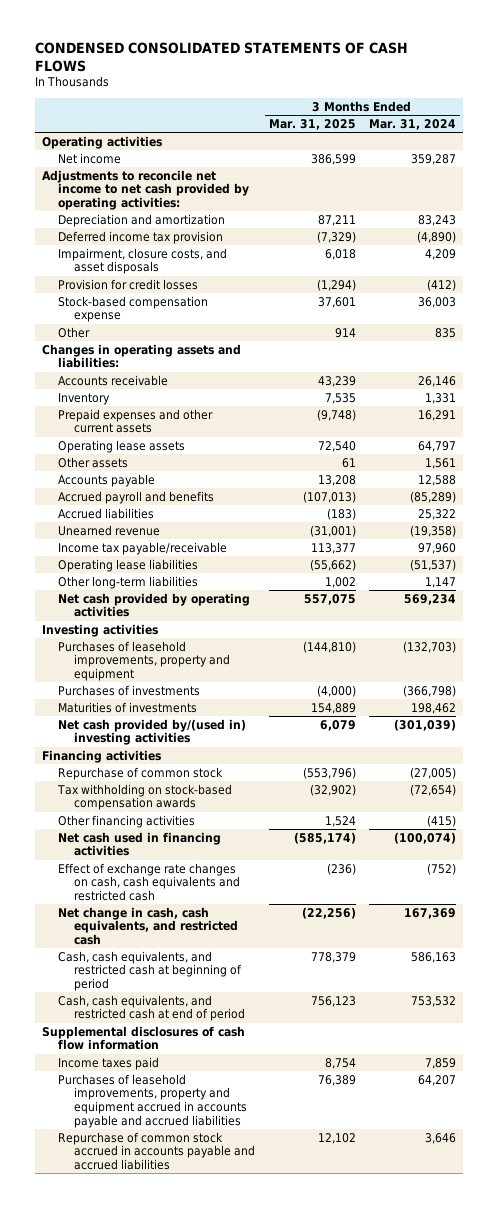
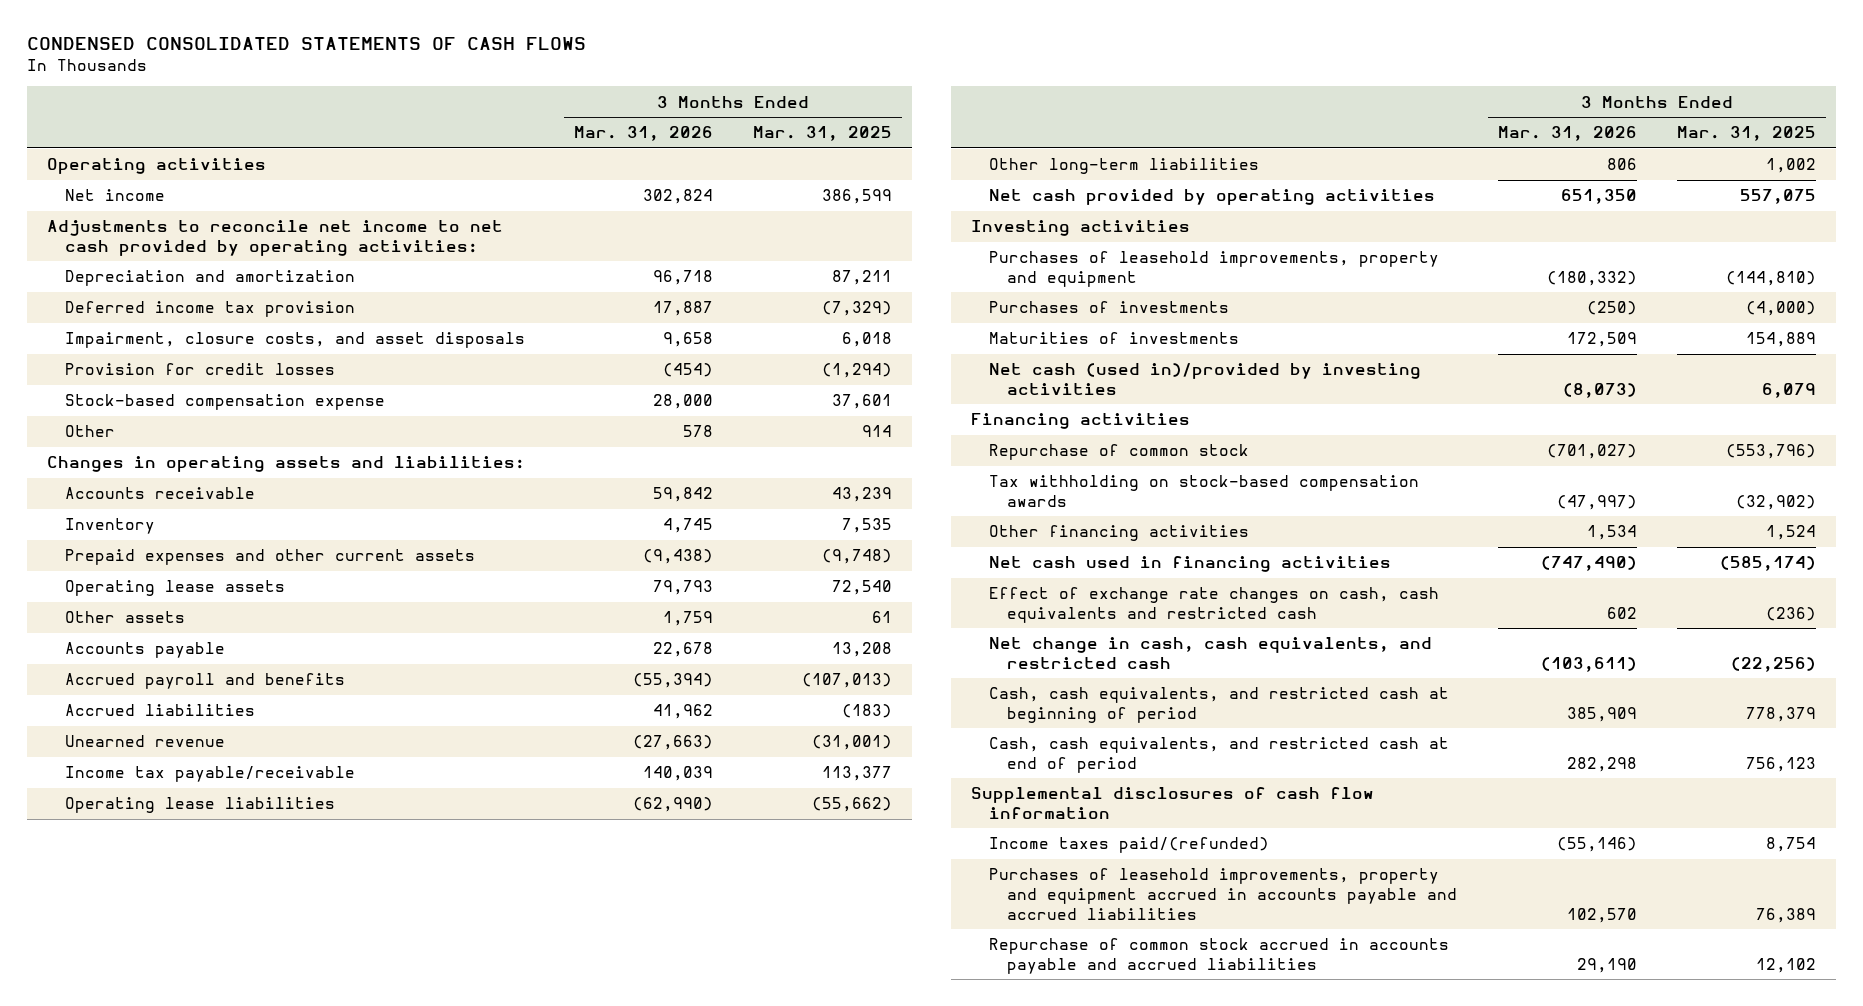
- | 3 Months Ended Mar. 31, 2025 | 3 Months Ended Mar. 31, 2024
+ | 3 Months Ended Mar. 31, 2026 | 3 Months Ended Mar. 31, 2025
- Net cash provided by/(used in) investing activities | 6,079 | (301,039)
+ Net cash (used in)/provided by investing activities | (8,073) | 6,079
- Income taxes paid | 8,754 | 7,859
+ Income taxes paid/(refunded) | (55,146) | 8,754

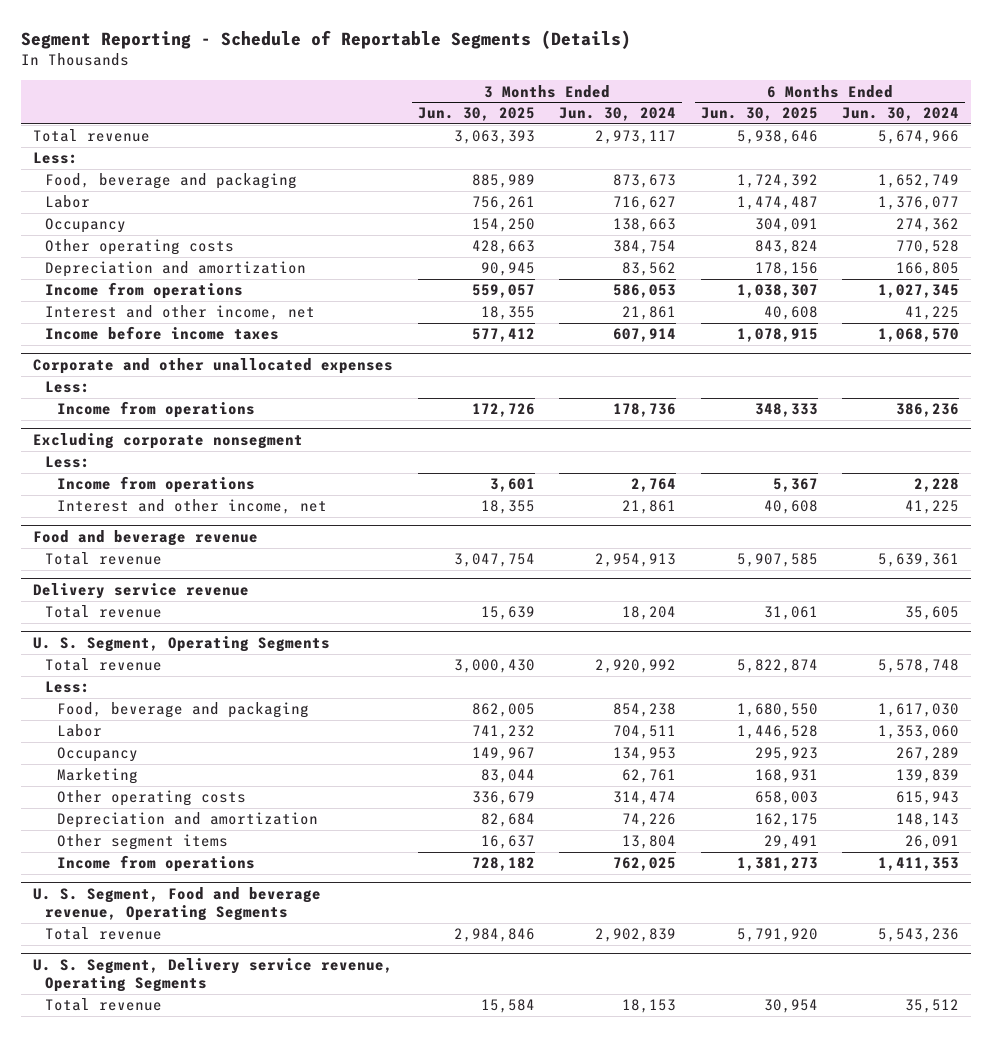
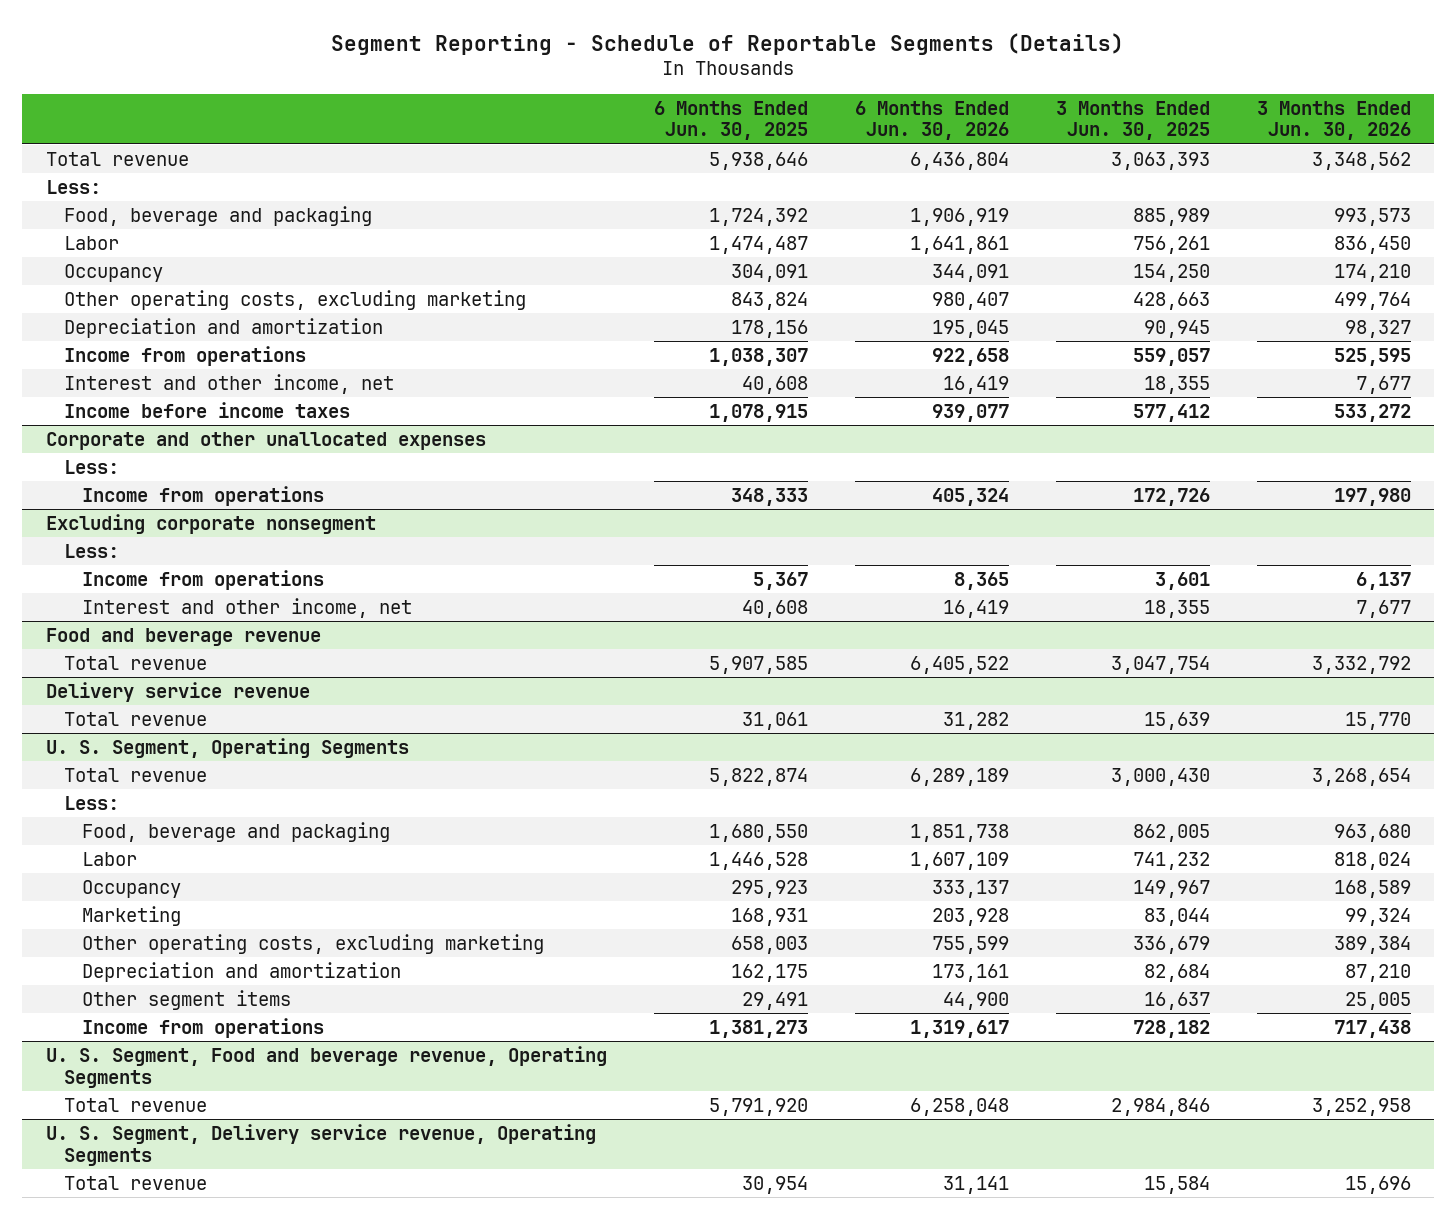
- | 3 Months Ended Jun. 30, 2025 | 3 Months Ended Jun. 30, 2024 | 6 Months Ended Jun. 30, 2025 | 6 Months Ended Jun. 30, 2024
+ | 6 Months Ended Jun. 30, 2025 | 6 Months Ended Jun. 30, 2026 | 3 Months Ended Jun. 30, 2025 | 3 Months Ended Jun. 30, 2026
- Other operating costs | 428,663 | 384,754 | 843,824 | 770,528
+ Other operating costs, excluding marketing | 843,824 | 980,407 | 428,663 | 499,764
@ U. S. Segment, Operating Segments
- Other operating costs | 336,679 | 314,474 | 658,003 | 615,943
+ Other operating costs, excluding marketing | 658,003 | 755,599 | 336,679 | 389,384

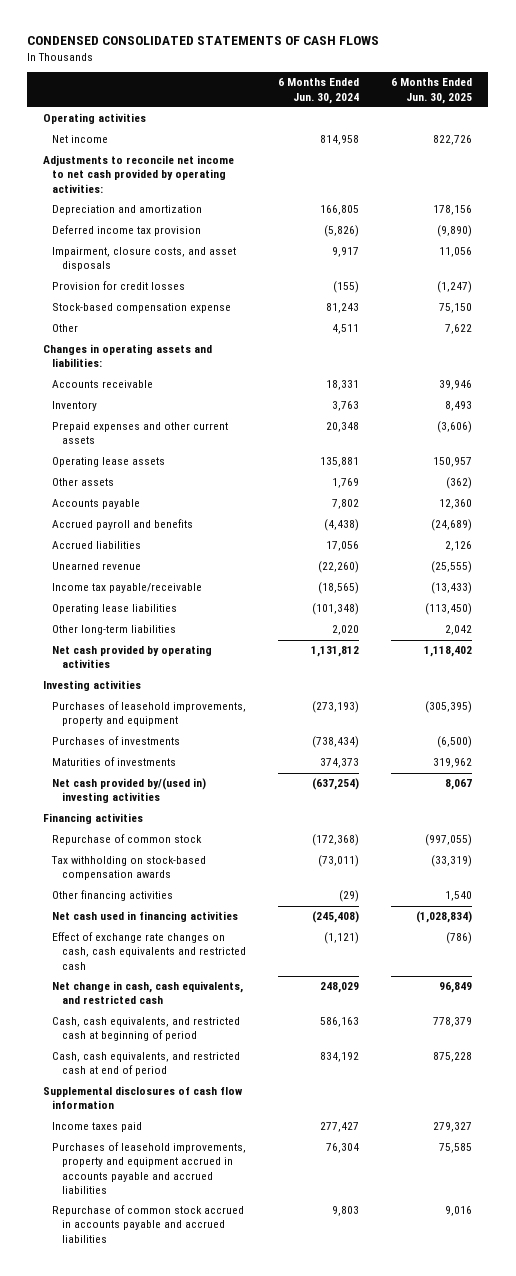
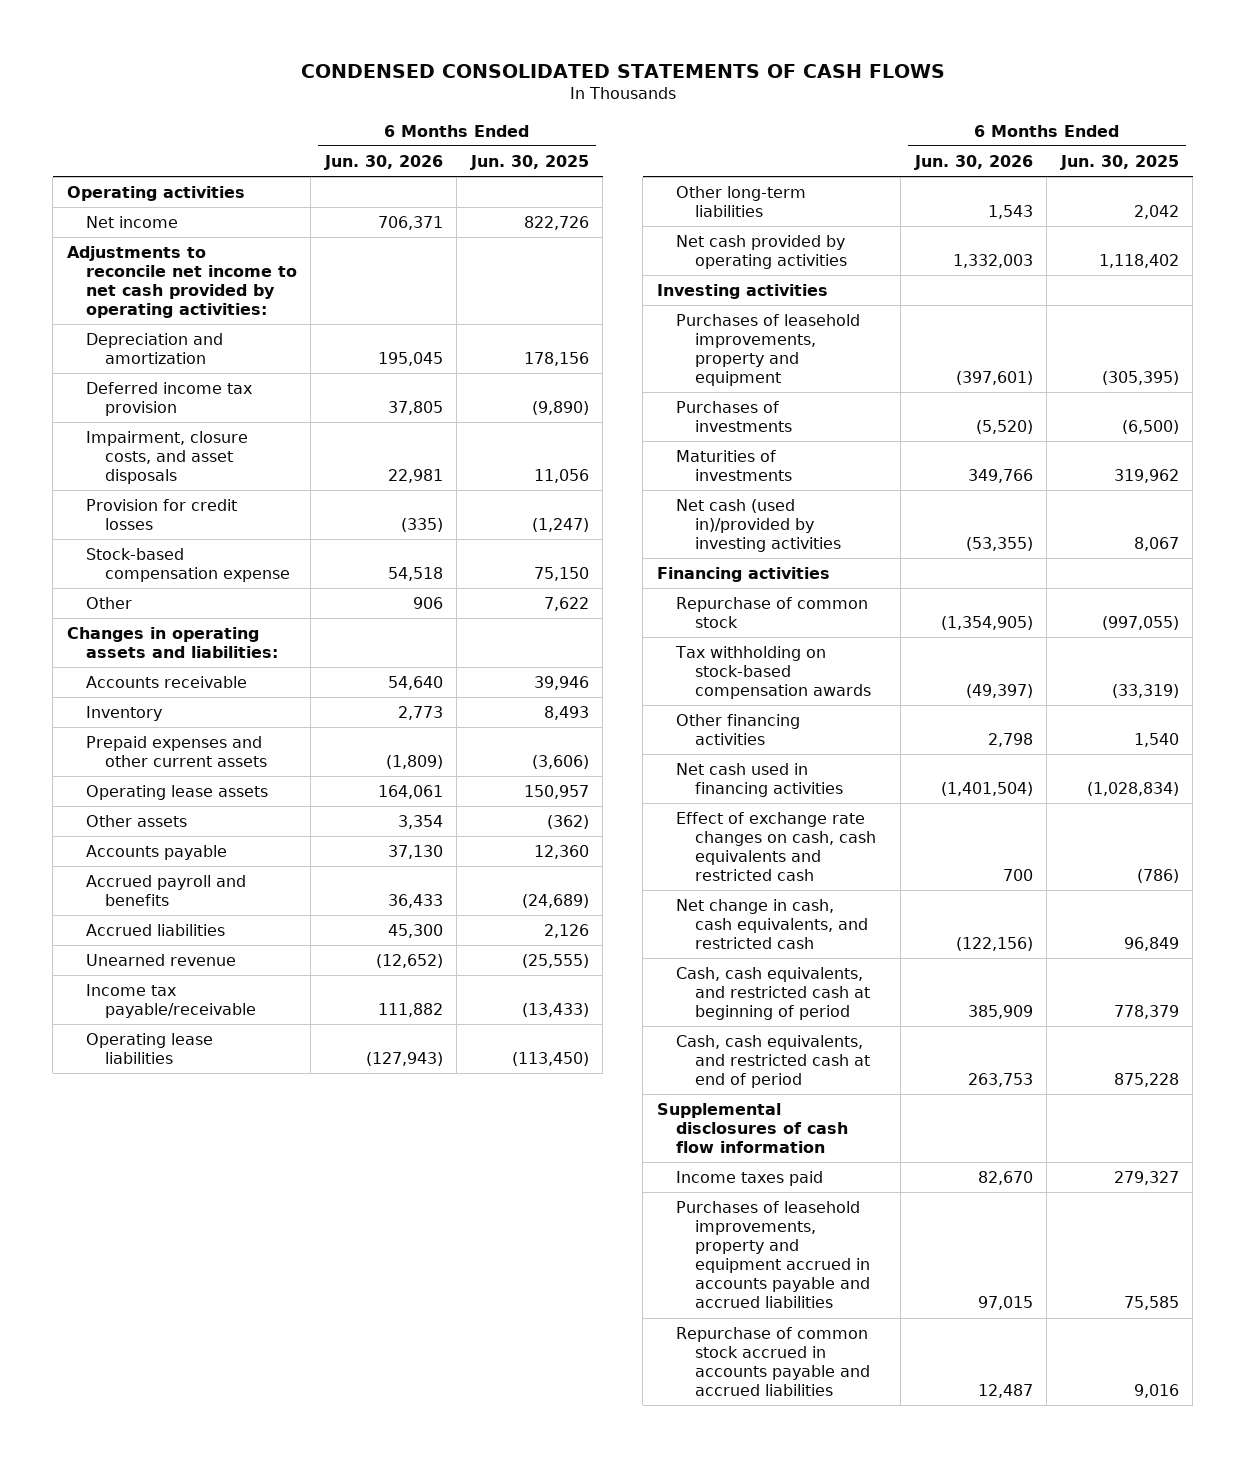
- | 6 Months Ended Jun. 30, 2024 | 6 Months Ended Jun. 30, 2025
+ | 6 Months Ended Jun. 30, 2026 | 6 Months Ended Jun. 30, 2025
- Net cash provided by/(used in) investing activities | (637,254) | 8,067
+ Net cash (used in)/provided by investing activities | (53,355) | 8,067

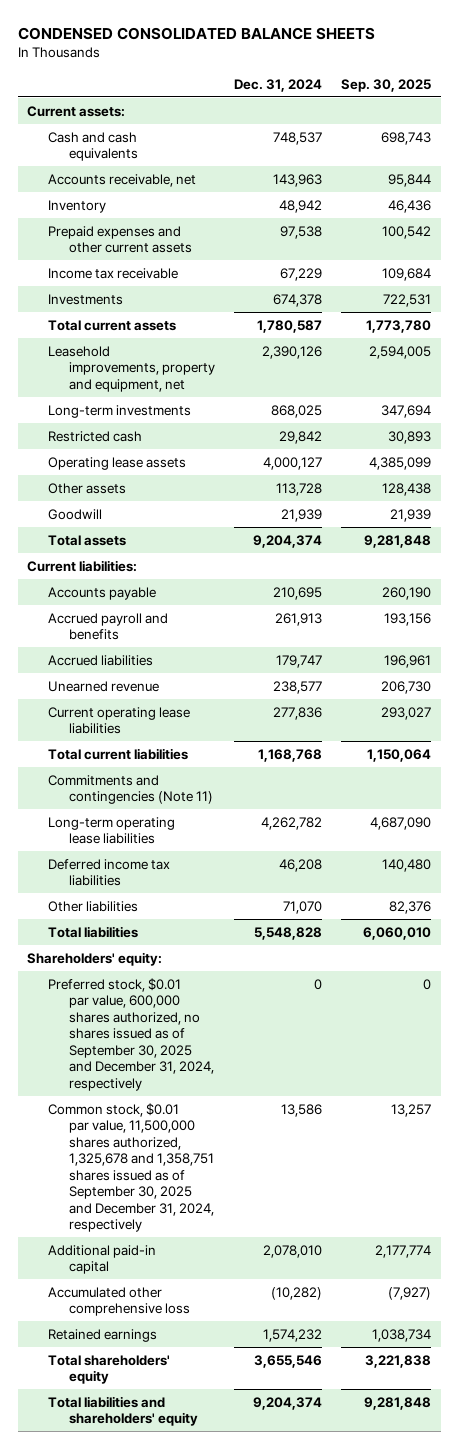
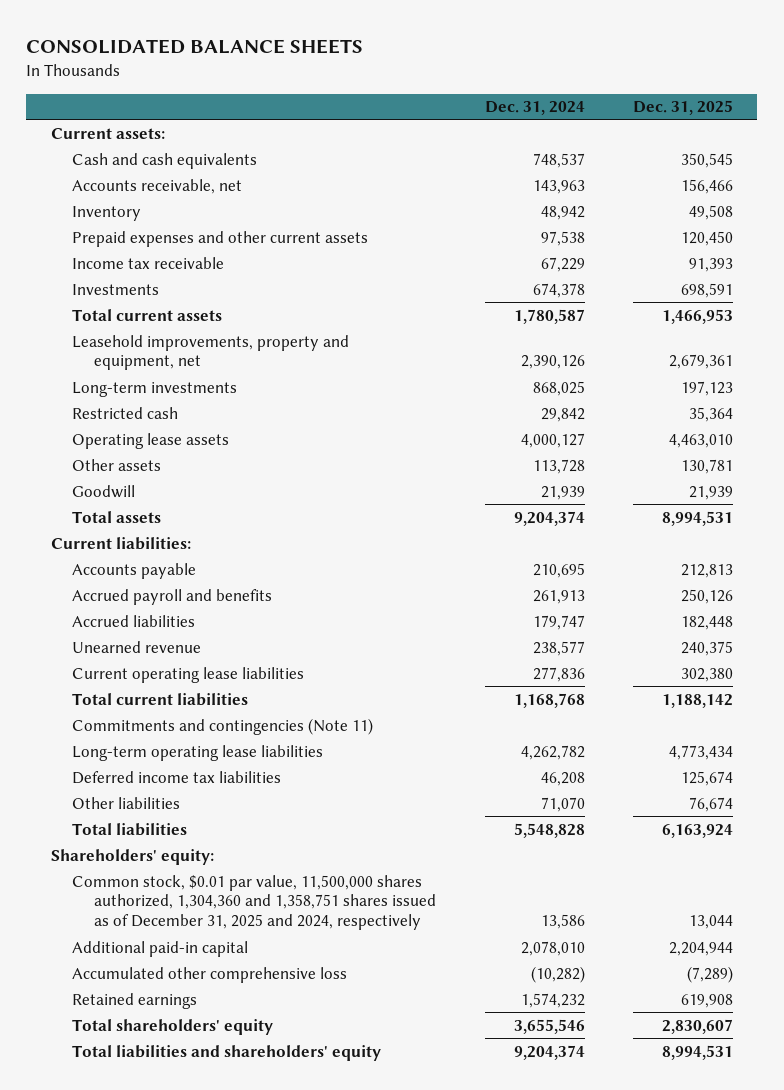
- CONDENSED CONSOLIDATED BALANCE SHEETS
+ CONSOLIDATED BALANCE SHEETS
- | Dec. 31, 2024 | Sep. 30, 2025
+ | Dec. 31, 2024 | Dec. 31, 2025
- Preferred stock, $0.01 par value, 600,000 shares authorized, no shares issued as of September 30, 2025 and December 31, 2024, respectively | 0 | 0
- Common stock, $0.01 par value, 11,500,000 shares authorized, 1,325,678 and 1,358,751 shares issued as of September 30, 2025 and December 31, 2024, respectively | 13,586 | 13,257
+ Common stock, $0.01 par value, 11,500,000 shares authorized, 1,304,360 and 1,358,751 shares issued as of December 31, 2025 and 2024, respectively | 13,586 | 13,044

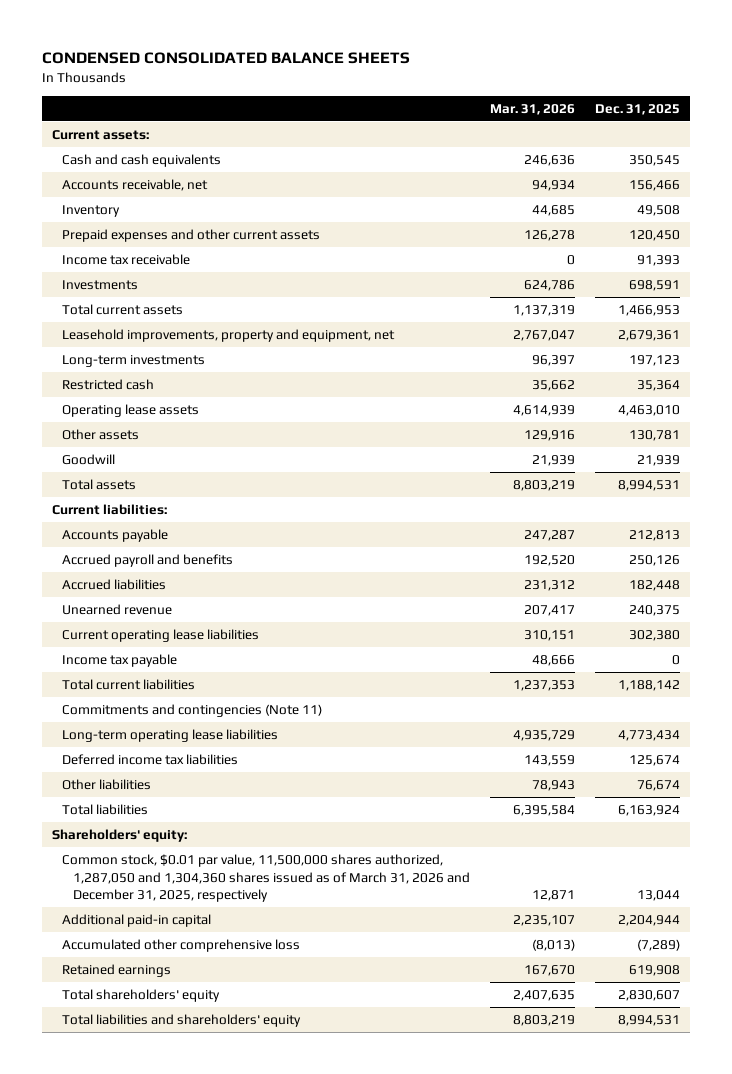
- CONSOLIDATED BALANCE SHEETS
+ CONDENSED CONSOLIDATED BALANCE SHEETS
- | Dec. 31, 2024 | Dec. 31, 2025
+ | Mar. 31, 2026 | Dec. 31, 2025
+ Income tax payable | 48,666 | 0
- Common stock, $0.01 par value, 11,500,000 shares authorized, 1,304,360 and 1,358,751 shares issued as of December 31, 2025 and 2024, respectively | 13,586 | 13,044
+ Common stock, $0.01 par value, 11,500,000 shares authorized, 1,287,050 and 1,304,360 shares issued as of March 31, 2026 and December 31, 2025, respectively | 12,871 | 13,044

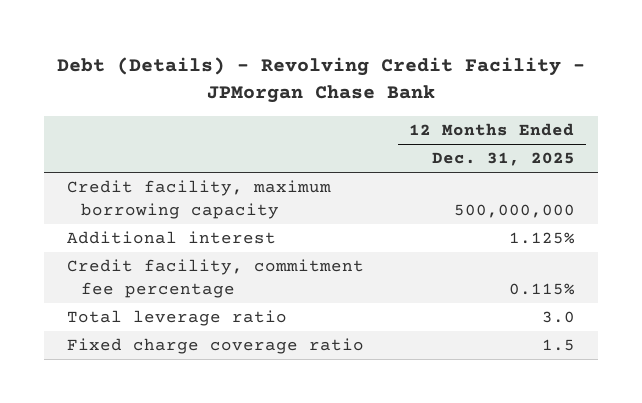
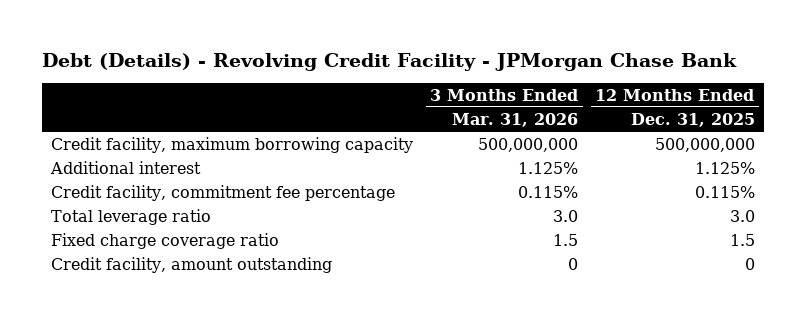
- | 12 Months Ended Dec. 31, 2025
+ | 3 Months Ended Mar. 31, 2026 | 12 Months Ended Dec. 31, 2025
+ Credit facility, amount outstanding | 0 | 0

